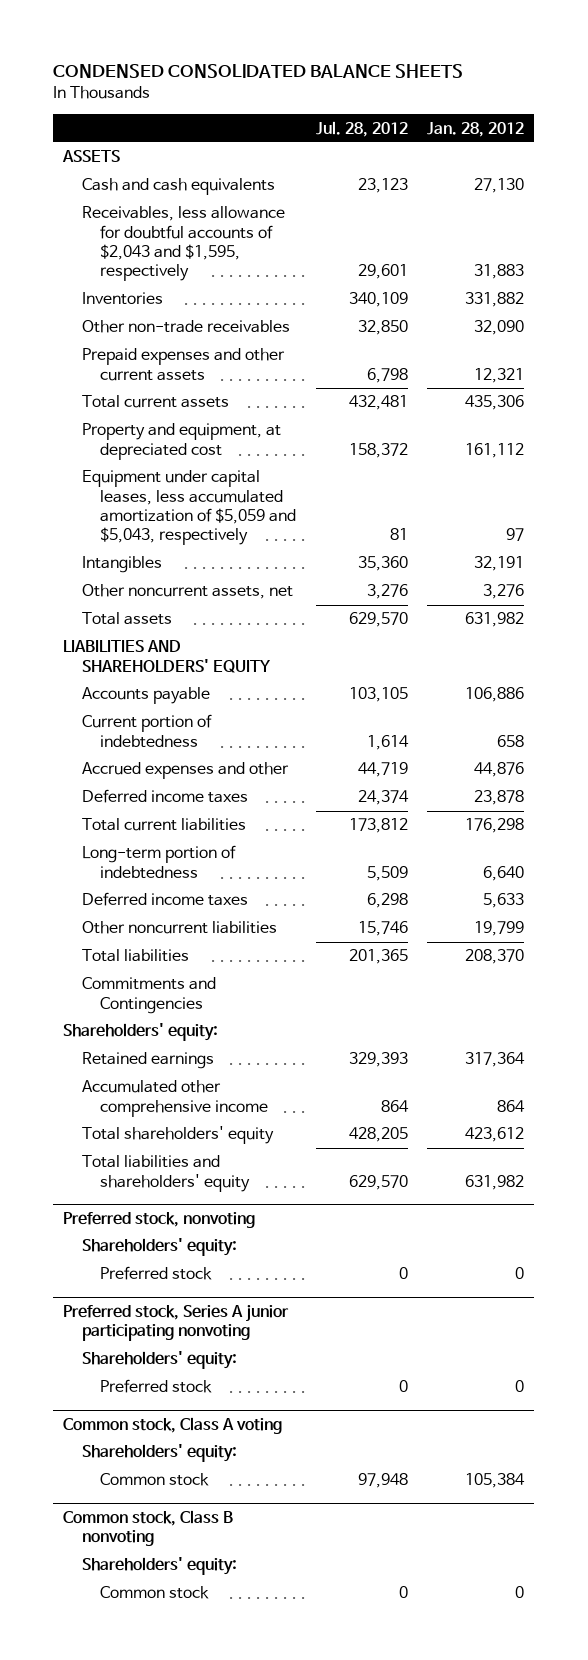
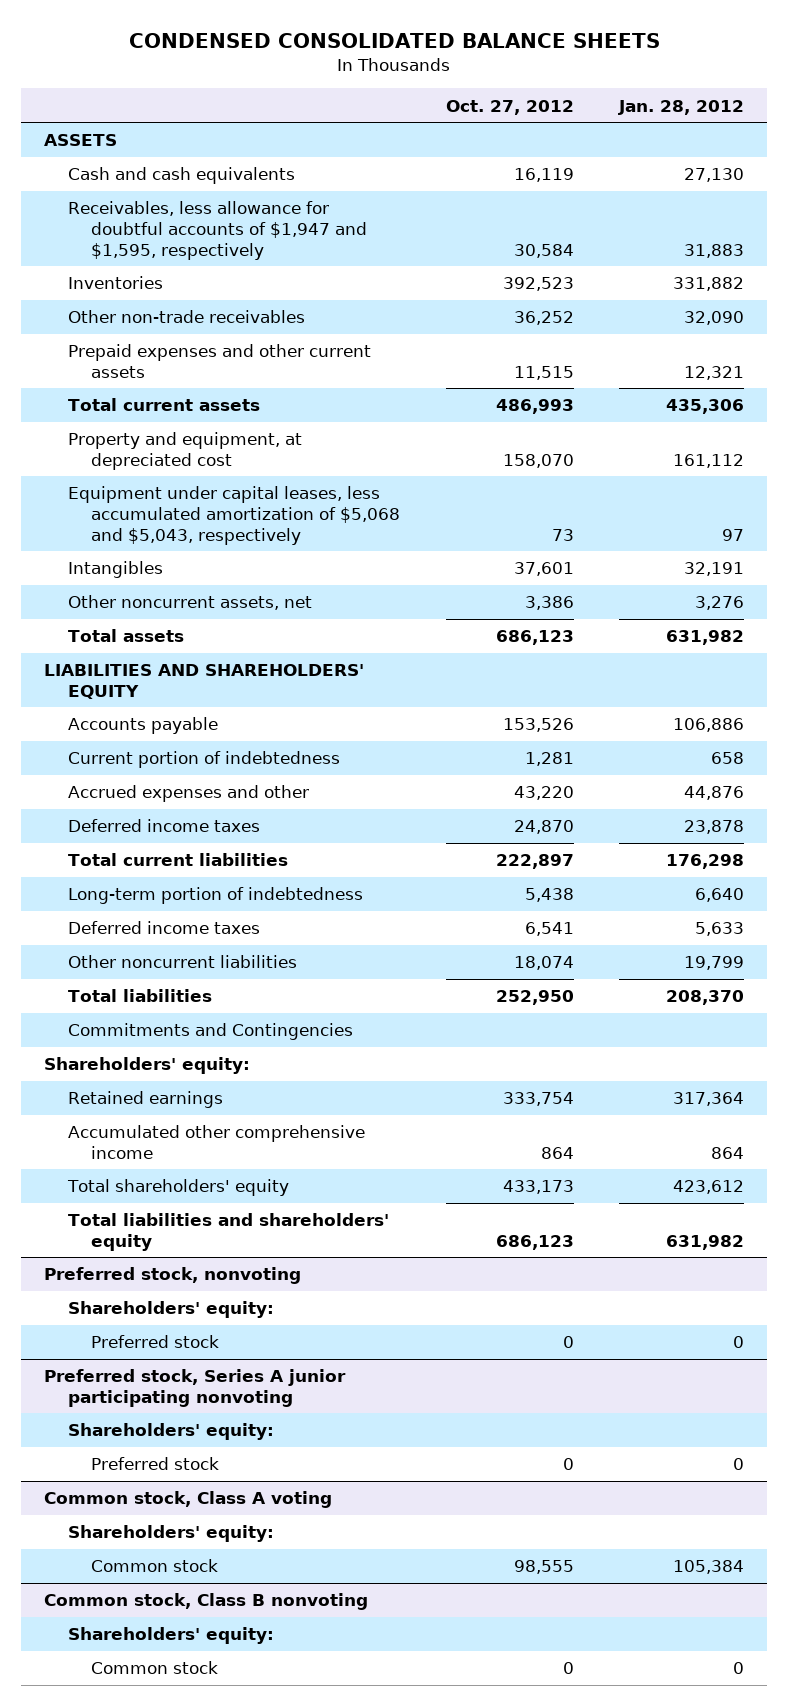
- | Jul. 28, 2012 | Jan. 28, 2012
+ | Oct. 27, 2012 | Jan. 28, 2012
- Receivables, less allowance for doubtful accounts of $2,043 and $1,595, respectively | 29,601 | 31,883
+ Receivables, less allowance for doubtful accounts of $1,947 and $1,595, respectively | 30,584 | 31,883
- Equipment under capital leases, less accumulated amortization of $5,059 and $5,043, respectively | 81 | 97
+ Equipment under capital leases, less accumulated amortization of $5,068 and $5,043, respectively | 73 | 97

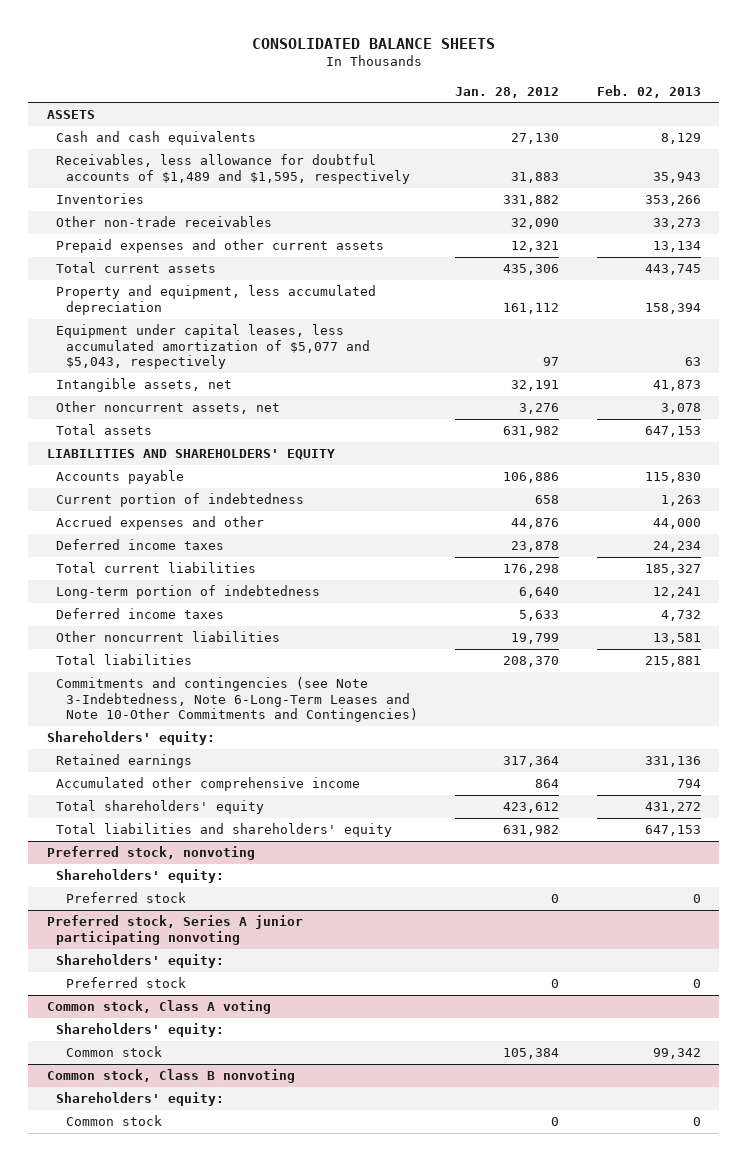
- CONDENSED CONSOLIDATED BALANCE SHEETS
+ CONSOLIDATED BALANCE SHEETS
- | Oct. 27, 2012 | Jan. 28, 2012
+ | Jan. 28, 2012 | Feb. 02, 2013
- Receivables, less allowance for doubtful accounts of $1,947 and $1,595, respectively | 30,584 | 31,883
+ Receivables, less allowance for doubtful accounts of $1,489 and $1,595, respectively | 31,883 | 35,943
- Property and equipment, at depreciated cost | 158,070 | 161,112
- Equipment under capital leases, less accumulated amortization of $5,068 and $5,043, respectively | 73 | 97
- Intangibles | 37,601 | 32,191
+ Property and equipment, less accumulated depreciation | 161,112 | 158,394
+ Equipment under capital leases, less accumulated amortization of $5,077 and $5,043, respectively | 97 | 63
+ Intangible assets, net | 32,191 | 41,873
- Commitments and Contingencies
+ Commitments and contingencies (see Note 3-Indebtedness, Note 6-Long-Term Leases and Note 10-Other Commitments and Contingencies)

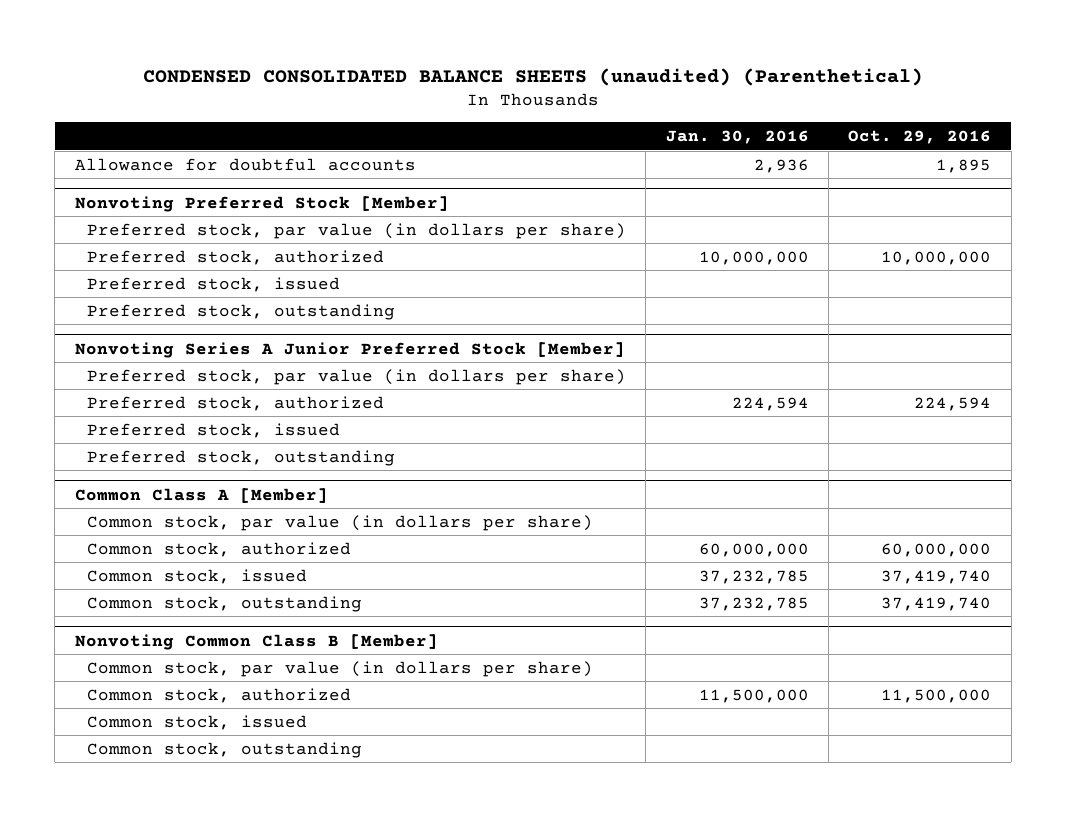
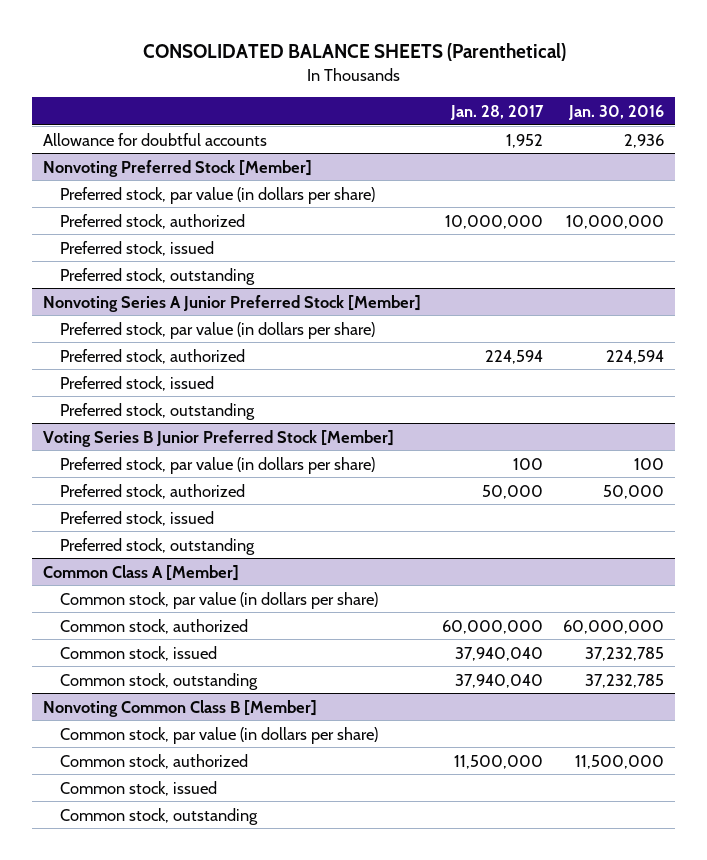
- CONDENSED CONSOLIDATED BALANCE SHEETS (unaudited) (Parenthetical)
+ CONSOLIDATED BALANCE SHEETS (Parenthetical)
- | Jan. 30, 2016 | Oct. 29, 2016
+ | Jan. 28, 2017 | Jan. 30, 2016
+ Voting Series B Junior Preferred Stock [Member]
+ Preferred stock, par value (in dollars per share) | 100 | 100
+ Preferred stock, authorized | 50,000 | 50,000
+ Preferred stock, issued
+ Preferred stock, outstanding

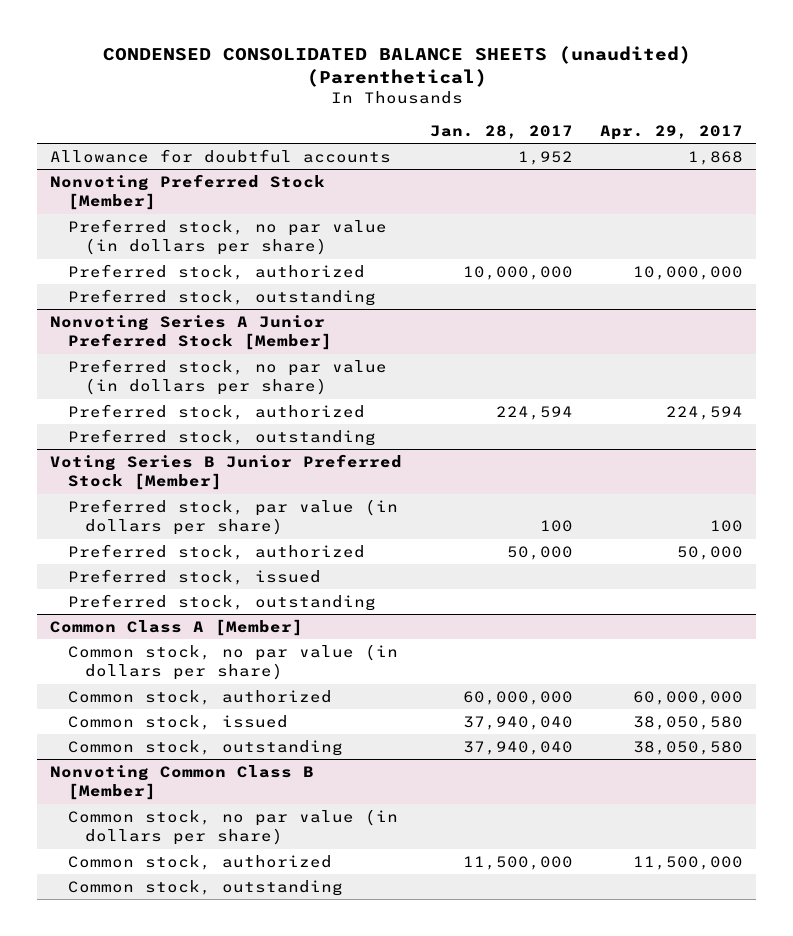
- CONSOLIDATED BALANCE SHEETS (Parenthetical)
+ CONDENSED CONSOLIDATED BALANCE SHEETS (unaudited) (Parenthetical)
- | Jan. 28, 2017 | Jan. 30, 2016
+ | Jan. 28, 2017 | Apr. 29, 2017
@ Nonvoting Preferred Stock [Member]
- Preferred stock, par value (in dollars per share)
+ Preferred stock, no par value (in dollars per share)
- Preferred stock, issued
@ Nonvoting Series A Junior Preferred Stock [Member]
- Preferred stock, par value (in dollars per share)
+ Preferred stock, no par value (in dollars per share)
- Preferred stock, issued
@ Common Class A [Member]
- Common stock, par value (in dollars per share)
+ Common stock, no par value (in dollars per share)
@ Nonvoting Common Class B [Member]
- Common stock, par value (in dollars per share)
+ Common stock, no par value (in dollars per share)
- Common stock, issued

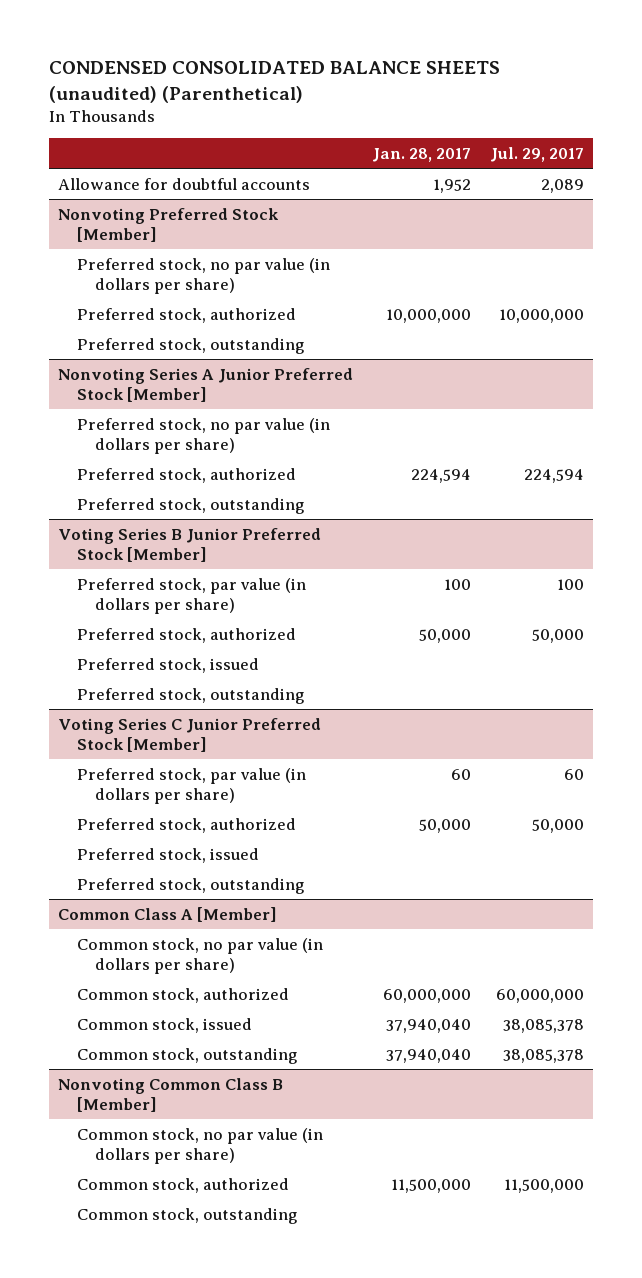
- | Jan. 28, 2017 | Apr. 29, 2017
+ | Jan. 28, 2017 | Jul. 29, 2017
+ Voting Series C Junior Preferred Stock [Member]
+ Preferred stock, par value (in dollars per share) | 60 | 60
+ Preferred stock, authorized | 50,000 | 50,000
+ Preferred stock, issued
+ Preferred stock, outstanding

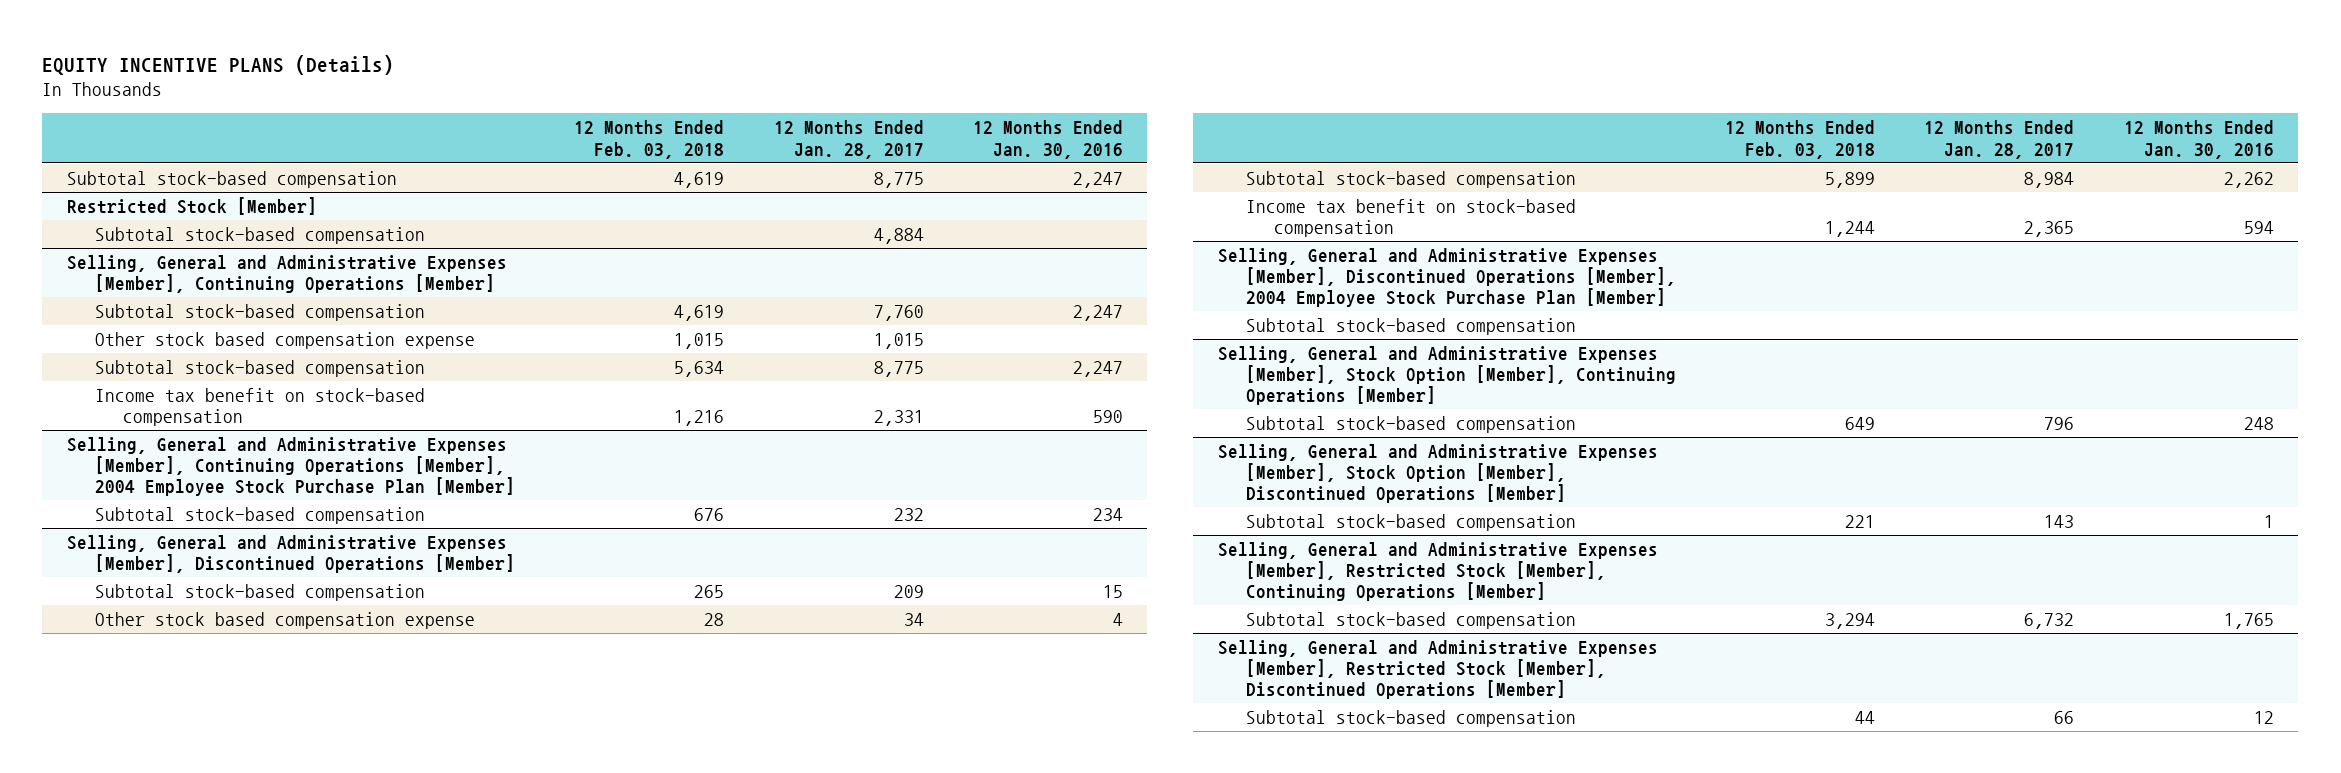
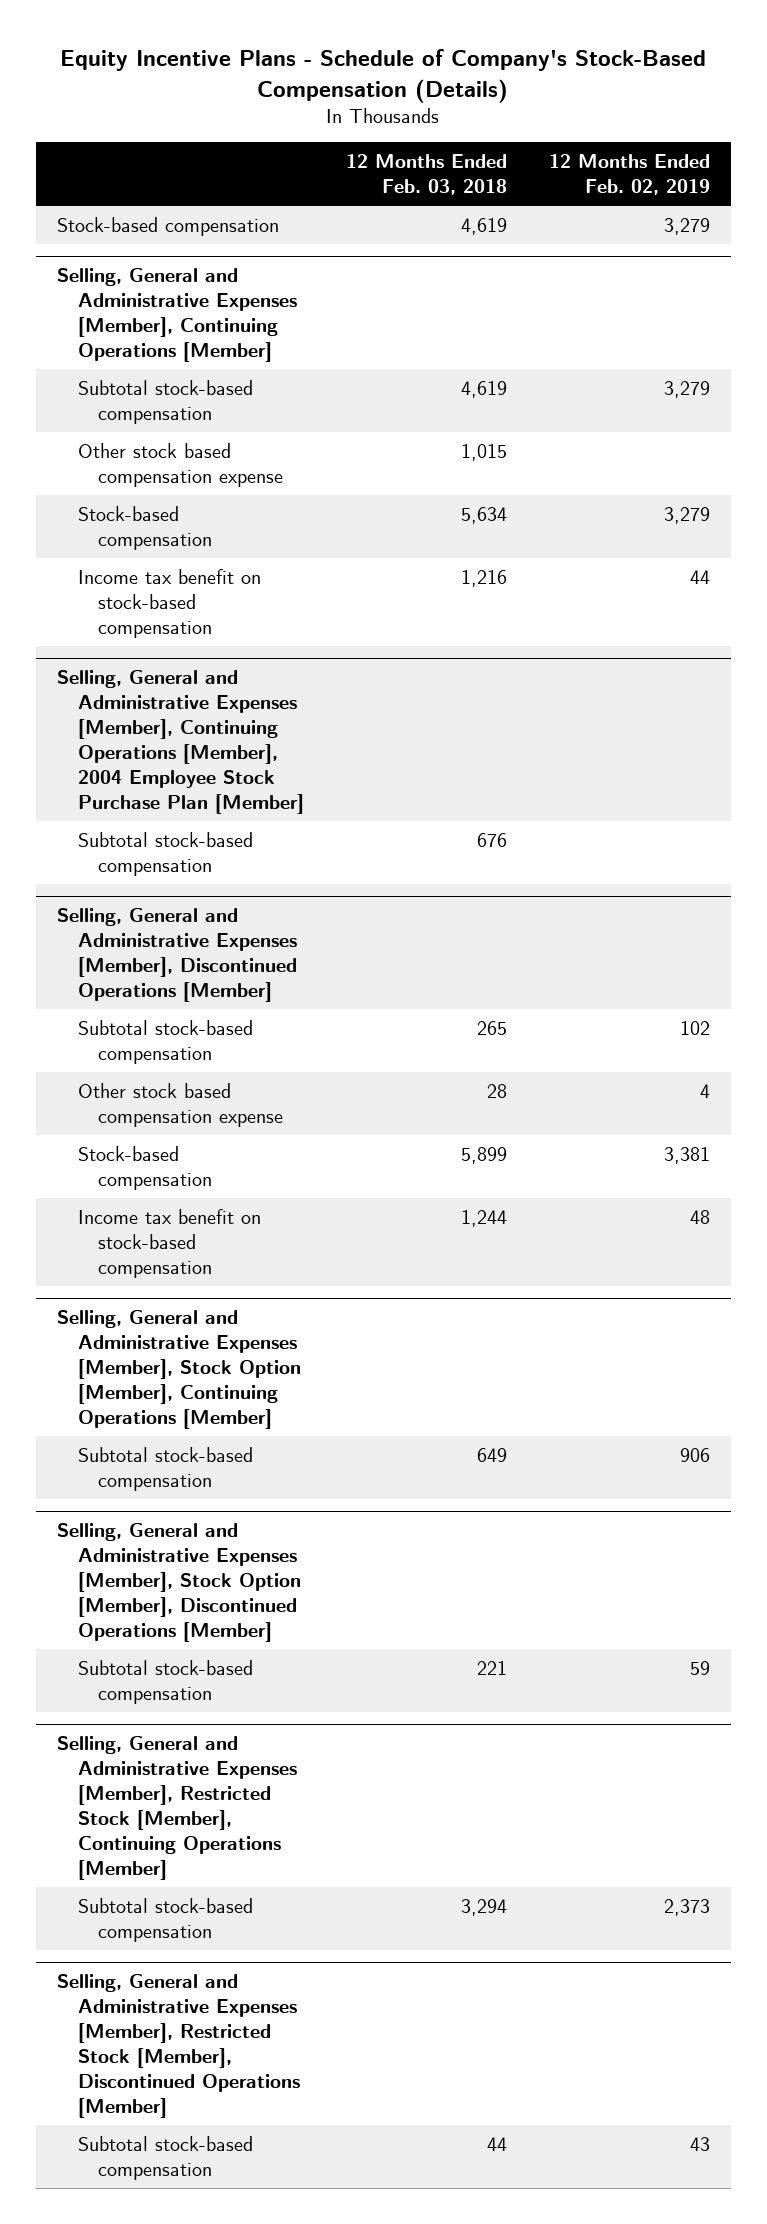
- EQUITY INCENTIVE PLANS (Details)
+ Equity Incentive Plans - Schedule of Company's Stock-Based Compensation (Details)
- | 12 Months Ended Feb. 03, 2018 | 12 Months Ended Jan. 28, 2017 | 12 Months Ended Jan. 30, 2016
+ | 12 Months Ended Feb. 03, 2018 | 12 Months Ended Feb. 02, 2019
- Subtotal stock-based compensation | 4,619 | 8,775 | 2,247
- Restricted Stock [Member]
- Subtotal stock-based compensation | | 4,884 |
+ Stock-based compensation | 4,619 | 3,279
@ Selling, General and Administrative Expenses [Member], Continuing Operations [Member]
- Subtotal stock-based compensation | 5,634 | 8,775 | 2,247
+ Stock-based compensation | 5,634 | 3,279
@ Selling, General and Administrative Expenses [Member], Discontinued Operations [Member]
- Subtotal stock-based compensation | 5,899 | 8,984 | 2,262
+ Stock-based compensation | 5,899 | 3,381
- Selling, General and Administrative Expenses [Member], Discontinued Operations [Member], 2004 Employee Stock Purchase Plan [Member]
- Subtotal stock-based compensation

